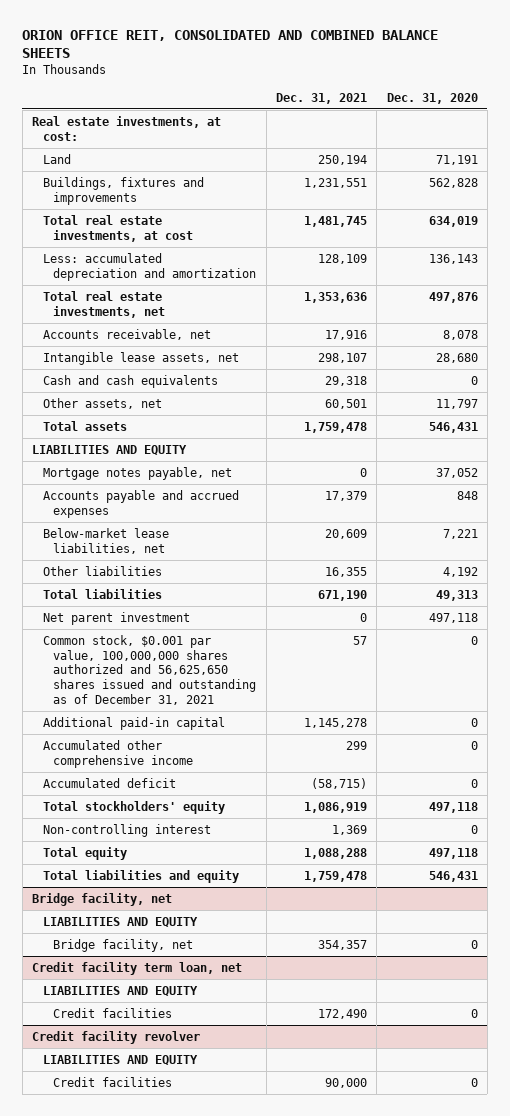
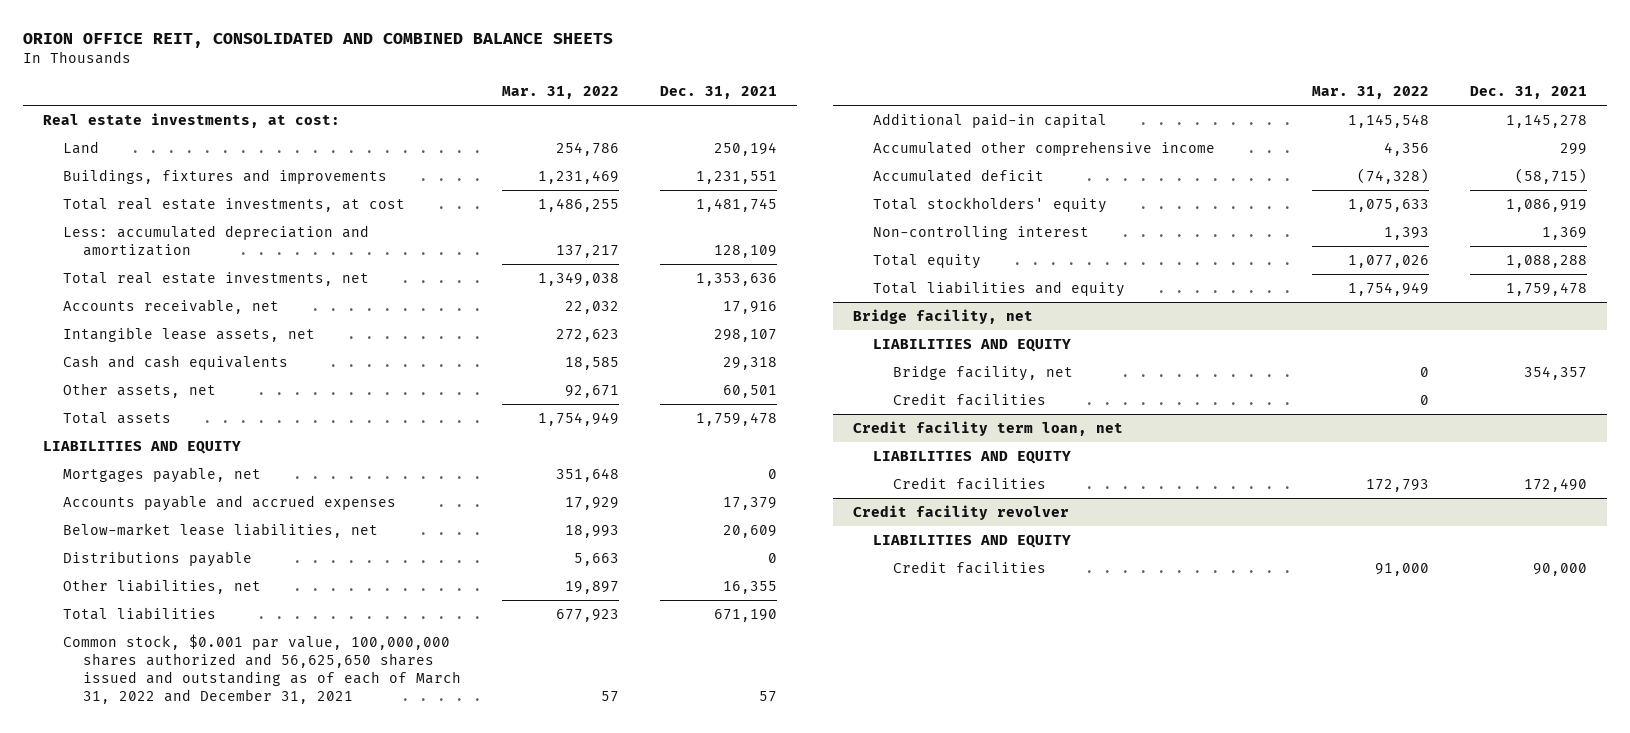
- | Dec. 31, 2021 | Dec. 31, 2020
+ | Mar. 31, 2022 | Dec. 31, 2021
- Mortgage notes payable, net | 0 | 37,052
+ Mortgages payable, net | 351,648 | 0
- Other liabilities | 16,355 | 4,192
+ Distributions payable | 5,663 | 0
+ Other liabilities, net | 19,897 | 16,355
- Net parent investment | 0 | 497,118
- Common stock, $0.001 par value, 100,000,000 shares authorized and 56,625,650 shares issued and outstanding as of December 31, 2021 | 57 | 0
+ Common stock, $0.001 par value, 100,000,000 shares authorized and 56,625,650 shares issued and outstanding as of each of March 31, 2022 and December 31, 2021 | 57 | 57
@ Bridge facility, net
+ Credit facilities | 0 |

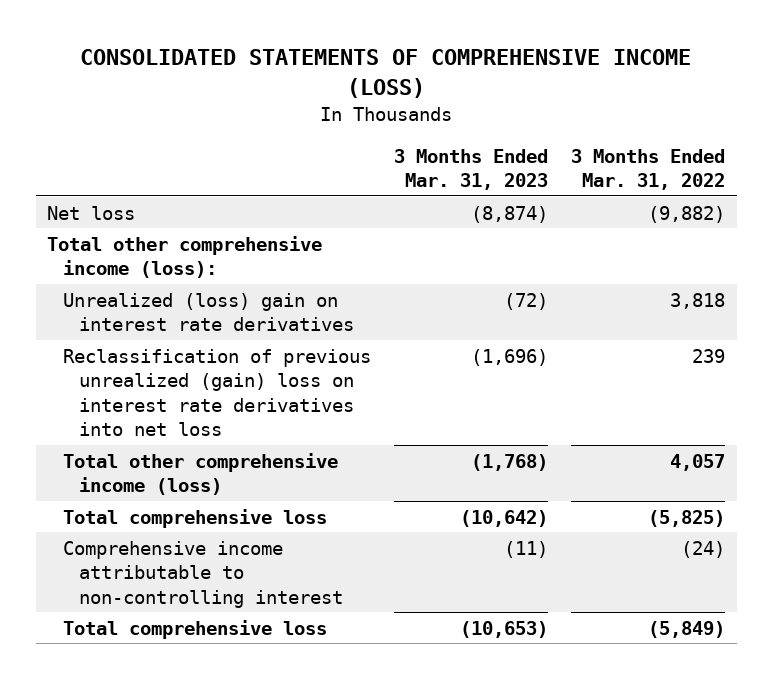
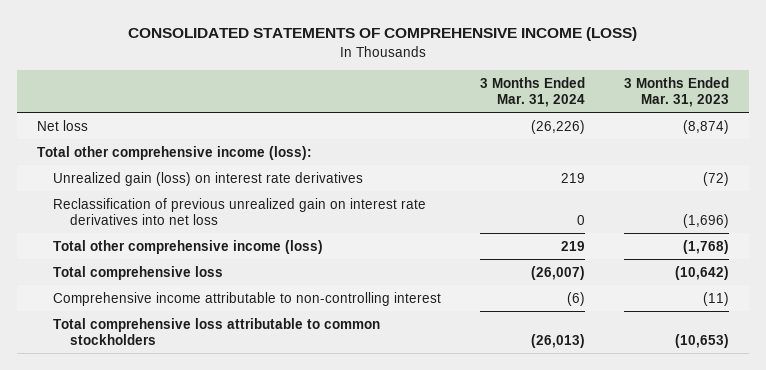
- | 3 Months Ended Mar. 31, 2023 | 3 Months Ended Mar. 31, 2022
+ | 3 Months Ended Mar. 31, 2024 | 3 Months Ended Mar. 31, 2023
- Unrealized (loss) gain on interest rate derivatives | (72) | 3,818
- Reclassification of previous unrealized (gain) loss on interest rate derivatives into net loss | (1,696) | 239
+ Unrealized gain (loss) on interest rate derivatives | 219 | (72)
+ Reclassification of previous unrealized gain on interest rate derivatives into net loss | 0 | (1,696)
- Total comprehensive loss | (10,653) | (5,849)
+ Total comprehensive loss attributable to common stockholders | (26,013) | (10,653)

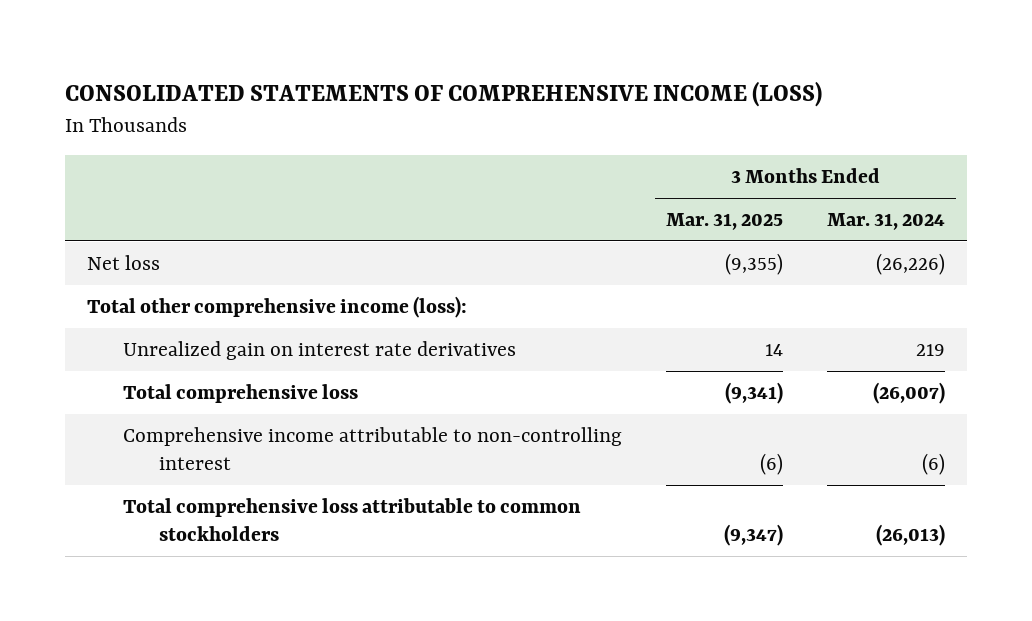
- | 3 Months Ended Mar. 31, 2024 | 3 Months Ended Mar. 31, 2023
+ | 3 Months Ended Mar. 31, 2025 | 3 Months Ended Mar. 31, 2024
- Unrealized gain (loss) on interest rate derivatives | 219 | (72)
- Reclassification of previous unrealized gain on interest rate derivatives into net loss | 0 | (1,696)
- Total other comprehensive income (loss) | 219 | (1,768)
+ Unrealized gain on interest rate derivatives | 14 | 219

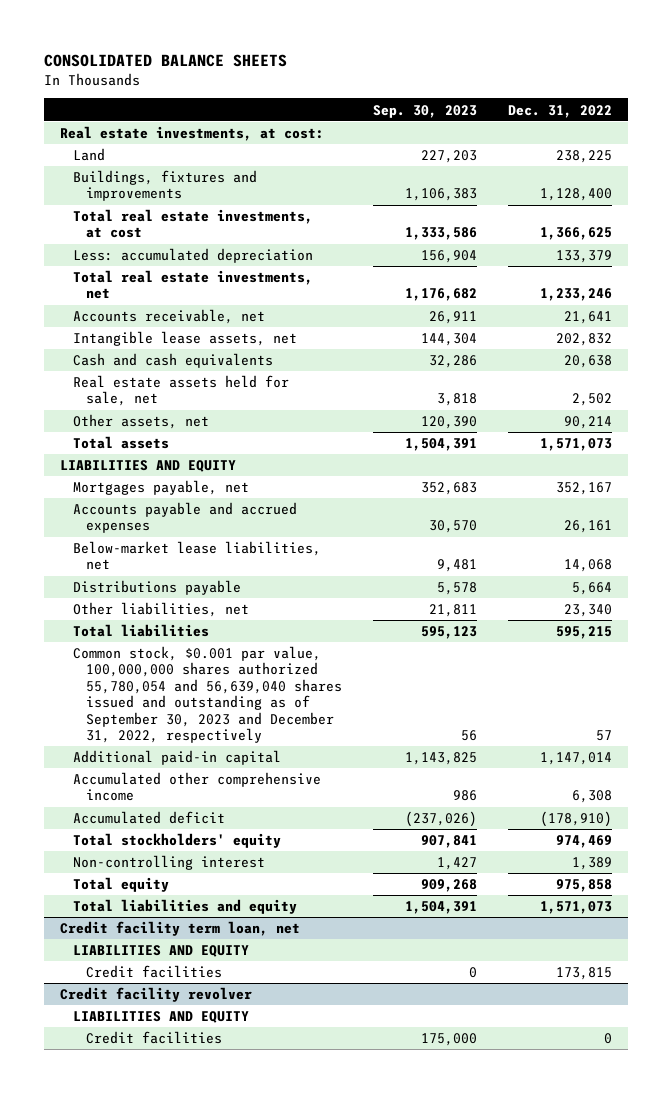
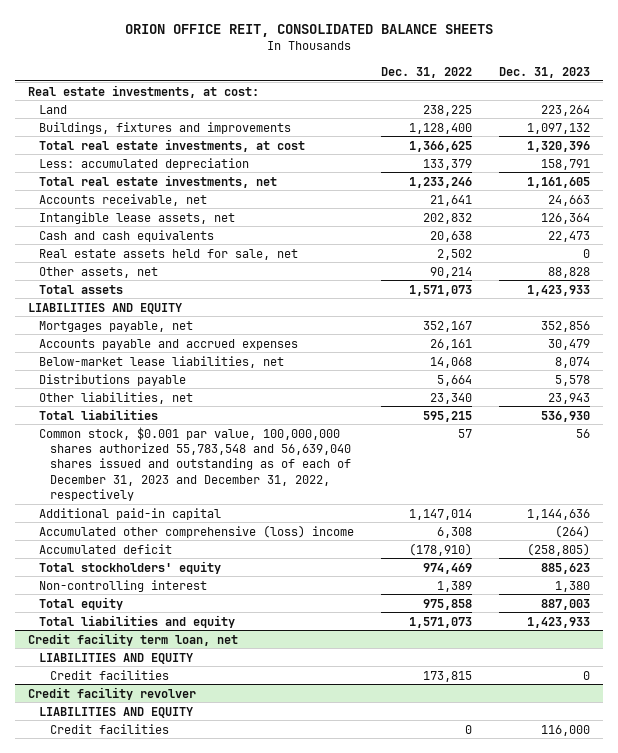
- CONSOLIDATED BALANCE SHEETS
+ ORION OFFICE REIT, CONSOLIDATED BALANCE SHEETS
- | Sep. 30, 2023 | Dec. 31, 2022
+ | Dec. 31, 2022 | Dec. 31, 2023
- Common stock, $0.001 par value, 100,000,000 shares authorized 55,780,054 and 56,639,040 shares issued and outstanding as of September 30, 2023 and December 31, 2022, respectively | 56 | 57
+ Common stock, $0.001 par value, 100,000,000 shares authorized 55,783,548 and 56,639,040 shares issued and outstanding as of each of December 31, 2023 and December 31, 2022, respectively | 57 | 56
- Accumulated other comprehensive income | 986 | 6,308
+ Accumulated other comprehensive (loss) income | 6,308 | (264)

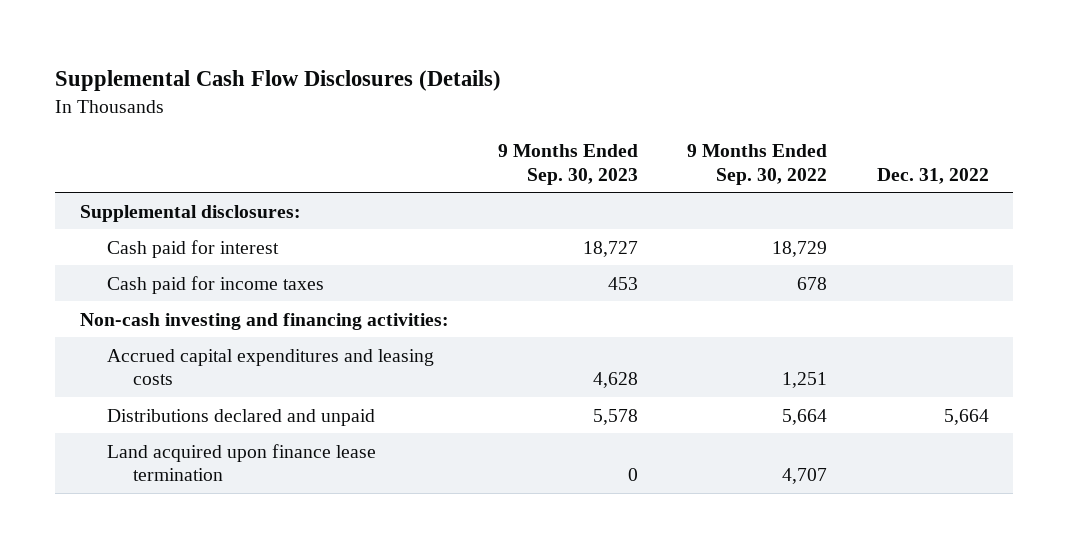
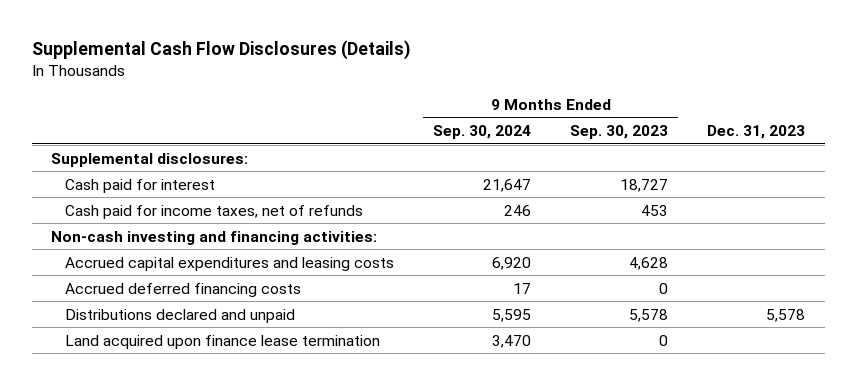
- | 9 Months Ended Sep. 30, 2023 | 9 Months Ended Sep. 30, 2022 | Dec. 31, 2022
+ | 9 Months Ended Sep. 30, 2024 | 9 Months Ended Sep. 30, 2023 | Dec. 31, 2023
- Cash paid for income taxes | 453 | 678 |
+ Cash paid for income taxes, net of refunds | 246 | 453 |
+ Accrued deferred financing costs | 17 | 0 |

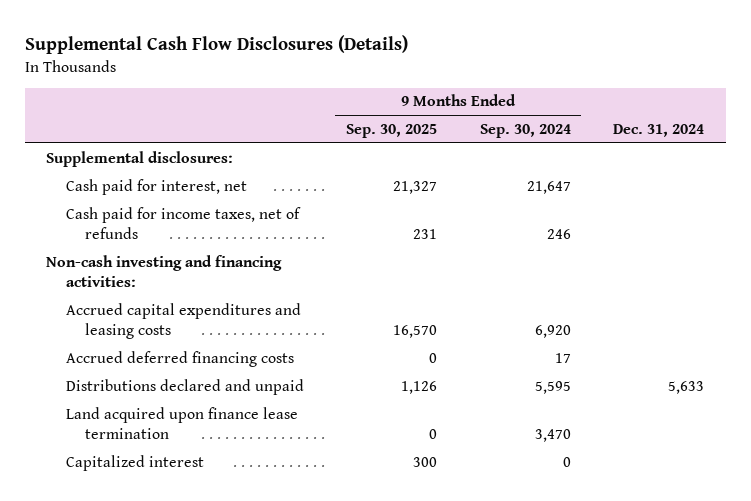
- | 9 Months Ended Sep. 30, 2024 | 9 Months Ended Sep. 30, 2023 | Dec. 31, 2023
+ | 9 Months Ended Sep. 30, 2025 | 9 Months Ended Sep. 30, 2024 | Dec. 31, 2024
- Cash paid for interest | 21,647 | 18,727 |
+ Cash paid for interest, net | 21,327 | 21,647 |
+ Capitalized interest | 300 | 0 |

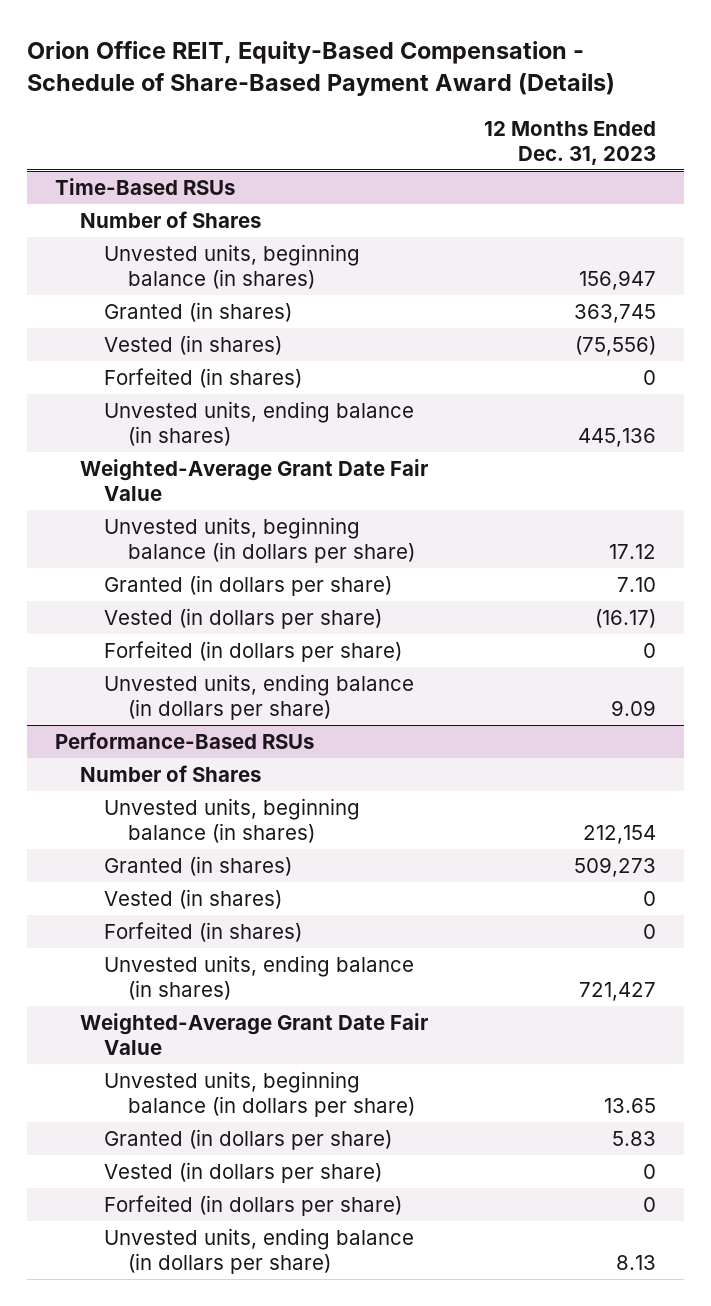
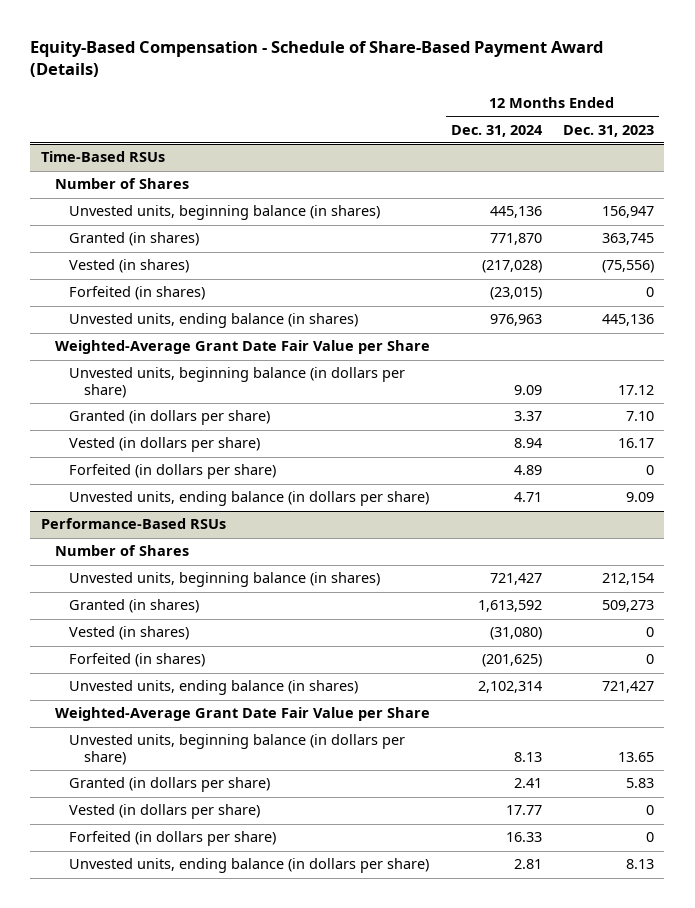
- Orion Office REIT, Equity-Based Compensation - Schedule of Share-Based Payment Award (Details)
+ Equity-Based Compensation - Schedule of Share-Based Payment Award (Details)
- | 12 Months Ended Dec. 31, 2023
+ | 12 Months Ended Dec. 31, 2024 | 12 Months Ended Dec. 31, 2023
@ Time-Based RSUs
- Weighted-Average Grant Date Fair Value
+ Weighted-Average Grant Date Fair Value per Share
- Vested (in dollars per share) | (16.17)
+ Vested (in dollars per share) | 8.94 | 16.17
@ Performance-Based RSUs
- Weighted-Average Grant Date Fair Value
+ Weighted-Average Grant Date Fair Value per Share

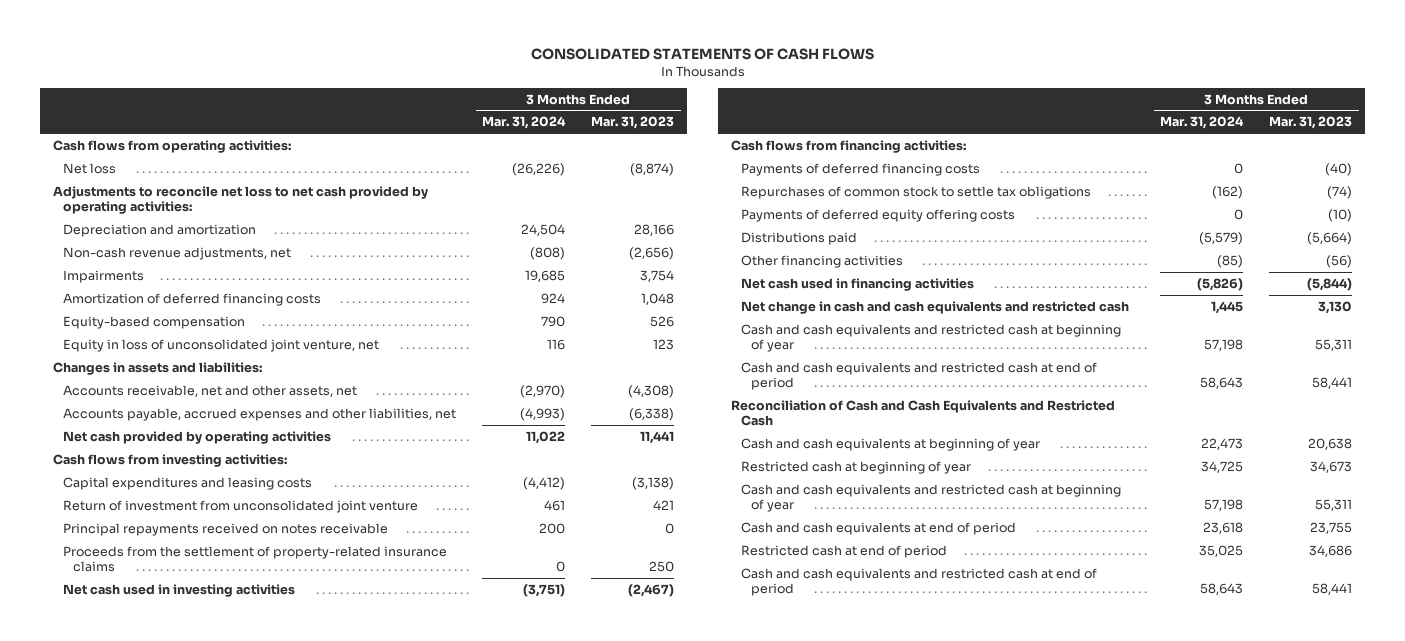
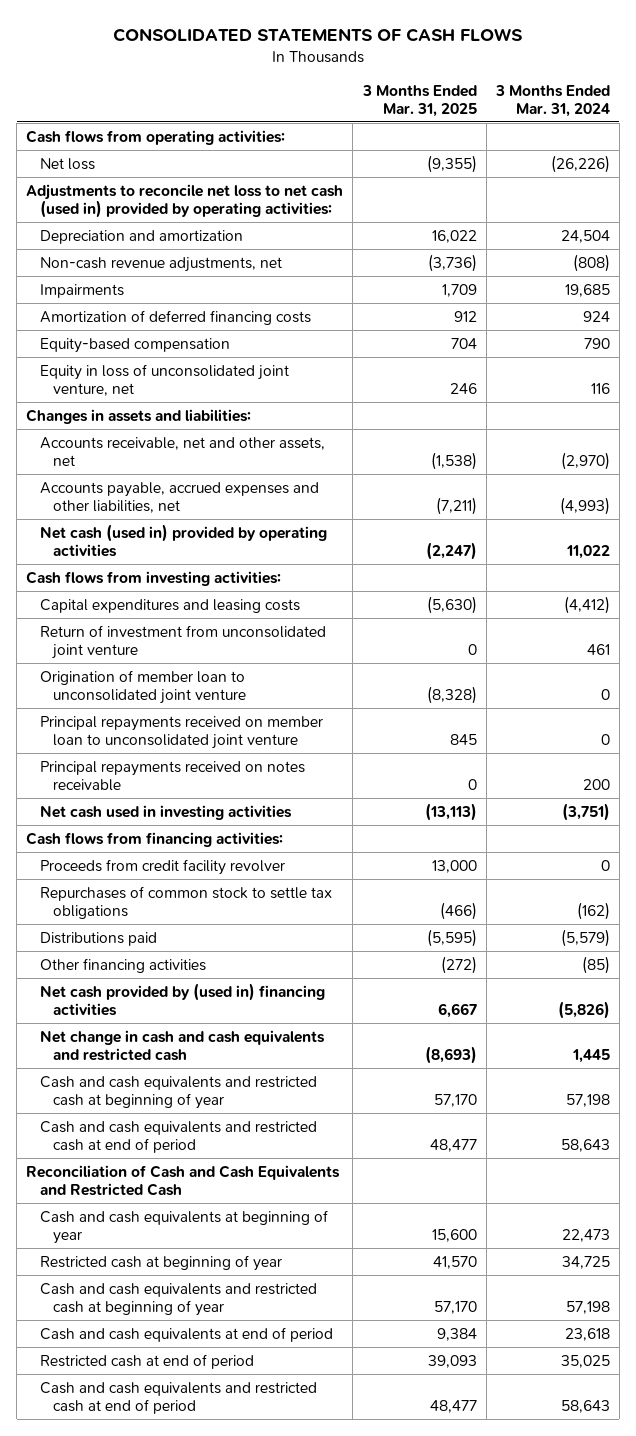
- | 3 Months Ended Mar. 31, 2024 | 3 Months Ended Mar. 31, 2023
+ | 3 Months Ended Mar. 31, 2025 | 3 Months Ended Mar. 31, 2024
- Adjustments to reconcile net loss to net cash provided by operating activities:
+ Adjustments to reconcile net loss to net cash (used in) provided by operating activities:
- Net cash provided by operating activities | 11,022 | 11,441
+ Net cash (used in) provided by operating activities | (2,247) | 11,022
+ Origination of member loan to unconsolidated joint venture | (8,328) | 0
+ Principal repayments received on member loan to unconsolidated joint venture | 845 | 0
- Proceeds from the settlement of property-related insurance claims | 0 | 250
- Payments of deferred financing costs | 0 | (40)
+ Proceeds from credit facility revolver | 13,000 | 0
- Payments of deferred equity offering costs | 0 | (10)
- Net cash used in financing activities | (5,826) | (5,844)
+ Net cash provided by (used in) financing activities | 6,667 | (5,826)

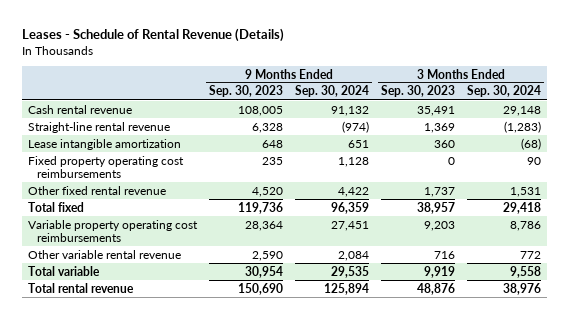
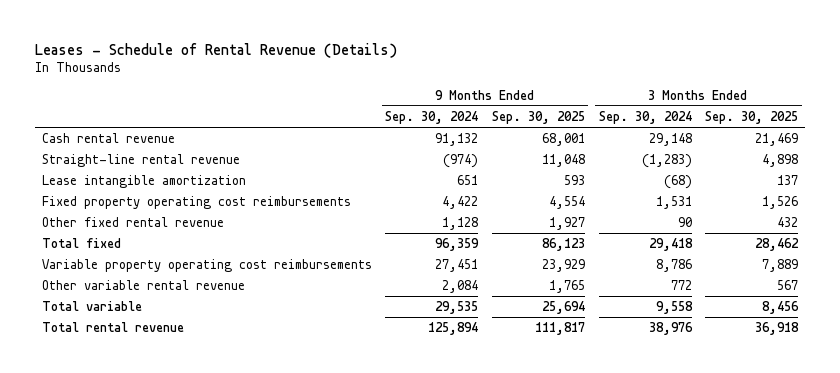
- | 9 Months Ended Sep. 30, 2023 | 9 Months Ended Sep. 30, 2024 | 3 Months Ended Sep. 30, 2023 | 3 Months Ended Sep. 30, 2024
+ | 9 Months Ended Sep. 30, 2024 | 9 Months Ended Sep. 30, 2025 | 3 Months Ended Sep. 30, 2024 | 3 Months Ended Sep. 30, 2025
- Fixed property operating cost reimbursements | 235 | 1,128 | 0 | 90
- Other fixed rental revenue | 4,520 | 4,422 | 1,737 | 1,531
+ Fixed property operating cost reimbursements | 4,422 | 4,554 | 1,531 | 1,526
+ Other fixed rental revenue | 1,128 | 1,927 | 90 | 432

